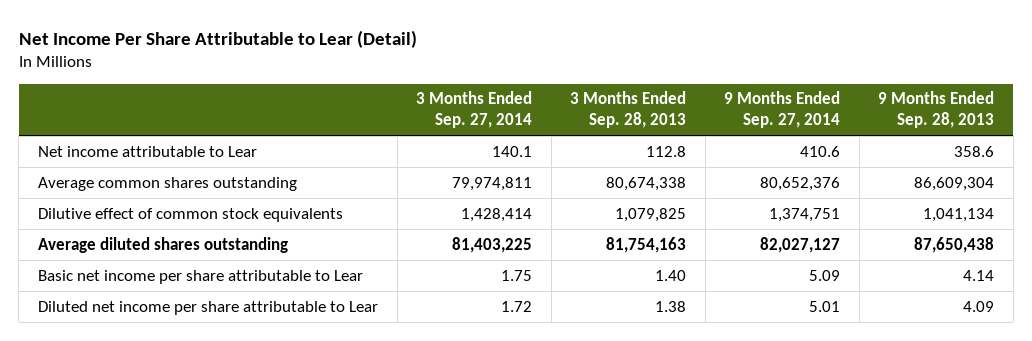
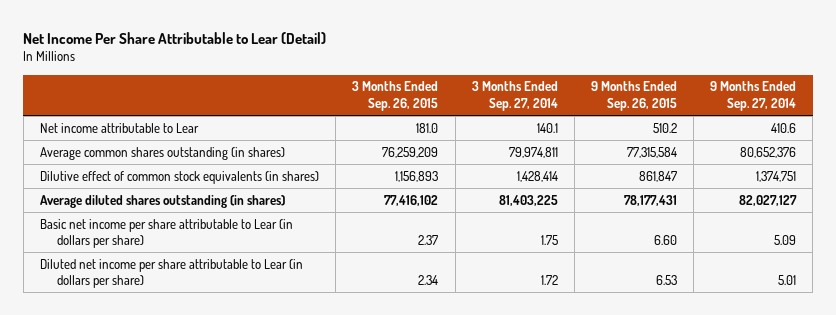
- | 3 Months Ended Sep. 27, 2014 | 3 Months Ended Sep. 28, 2013 | 9 Months Ended Sep. 27, 2014 | 9 Months Ended Sep. 28, 2013
+ | 3 Months Ended Sep. 26, 2015 | 3 Months Ended Sep. 27, 2014 | 9 Months Ended Sep. 26, 2015 | 9 Months Ended Sep. 27, 2014
- Average common shares outstanding | 79,974,811 | 80,674,338 | 80,652,376 | 86,609,304
- Dilutive effect of common stock equivalents | 1,428,414 | 1,079,825 | 1,374,751 | 1,041,134
- Average diluted shares outstanding | 81,403,225 | 81,754,163 | 82,027,127 | 87,650,438
- Basic net income per share attributable to Lear | 1.75 | 1.40 | 5.09 | 4.14
- Diluted net income per share attributable to Lear | 1.72 | 1.38 | 5.01 | 4.09
+ Average common shares outstanding (in shares) | 76,259,209 | 79,974,811 | 77,315,584 | 80,652,376
+ Dilutive effect of common stock equivalents (in shares) | 1,156,893 | 1,428,414 | 861,847 | 1,374,751
+ Average diluted shares outstanding (in shares) | 77,416,102 | 81,403,225 | 78,177,431 | 82,027,127
+ Basic net income per share attributable to Lear (in dollars per share) | 2.37 | 1.75 | 6.60 | 5.09
+ Diluted net income per share attributable to Lear (in dollars per share) | 2.34 | 1.72 | 6.53 | 5.01

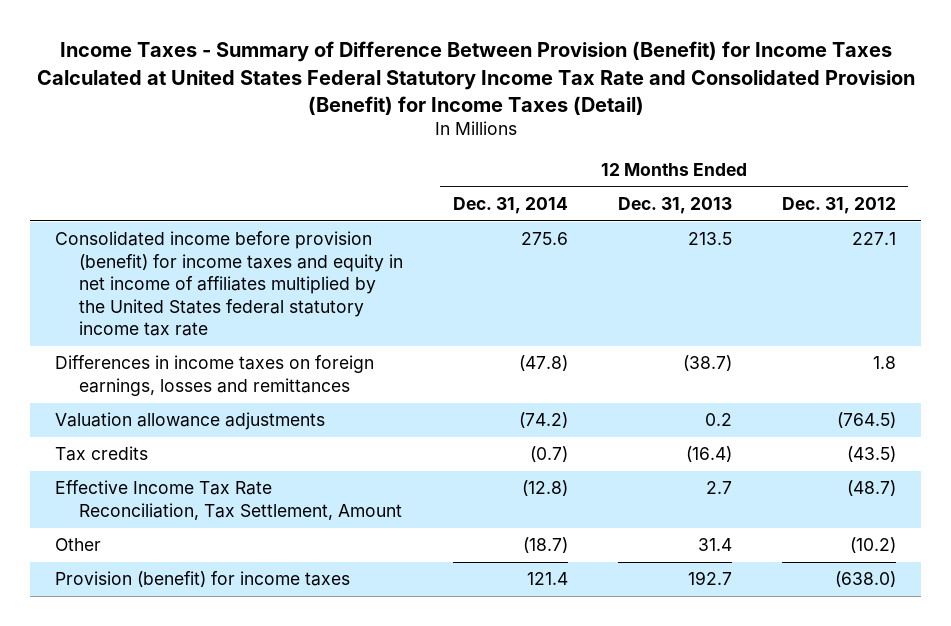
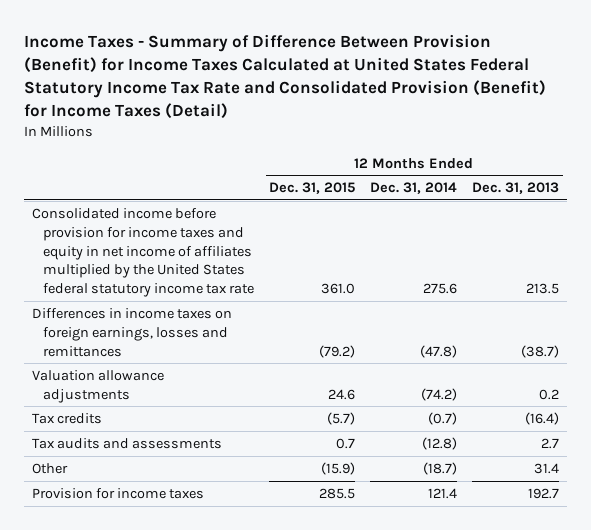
- | 12 Months Ended Dec. 31, 2014 | 12 Months Ended Dec. 31, 2013 | 12 Months Ended Dec. 31, 2012
+ | 12 Months Ended Dec. 31, 2015 | 12 Months Ended Dec. 31, 2014 | 12 Months Ended Dec. 31, 2013
- Consolidated income before provision (benefit) for income taxes and equity in net income of affiliates multiplied by the United States federal statutory income tax rate | 275.6 | 213.5 | 227.1
+ Consolidated income before provision for income taxes and equity in net income of affiliates multiplied by the United States federal statutory income tax rate | 361.0 | 275.6 | 213.5
- Effective Income Tax Rate Reconciliation, Tax Settlement, Amount | (12.8) | 2.7 | (48.7)
+ Tax audits and assessments | 0.7 | (12.8) | 2.7
- Provision (benefit) for income taxes | 121.4 | 192.7 | (638.0)
+ Provision for income taxes | 285.5 | 121.4 | 192.7

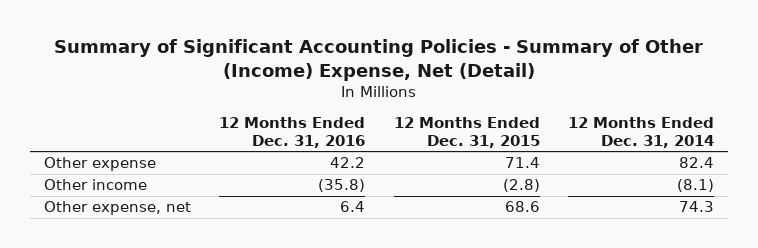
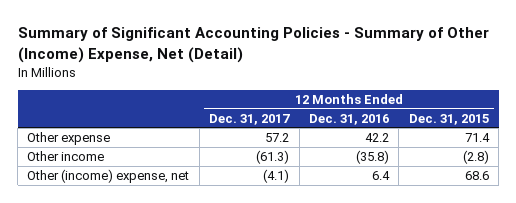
- | 12 Months Ended Dec. 31, 2016 | 12 Months Ended Dec. 31, 2015 | 12 Months Ended Dec. 31, 2014
+ | 12 Months Ended Dec. 31, 2017 | 12 Months Ended Dec. 31, 2016 | 12 Months Ended Dec. 31, 2015
- Other expense, net | 6.4 | 68.6 | 74.3
+ Other (income) expense, net | (4.1) | 6.4 | 68.6

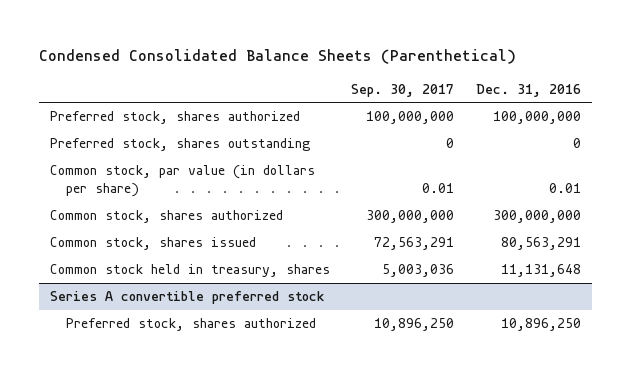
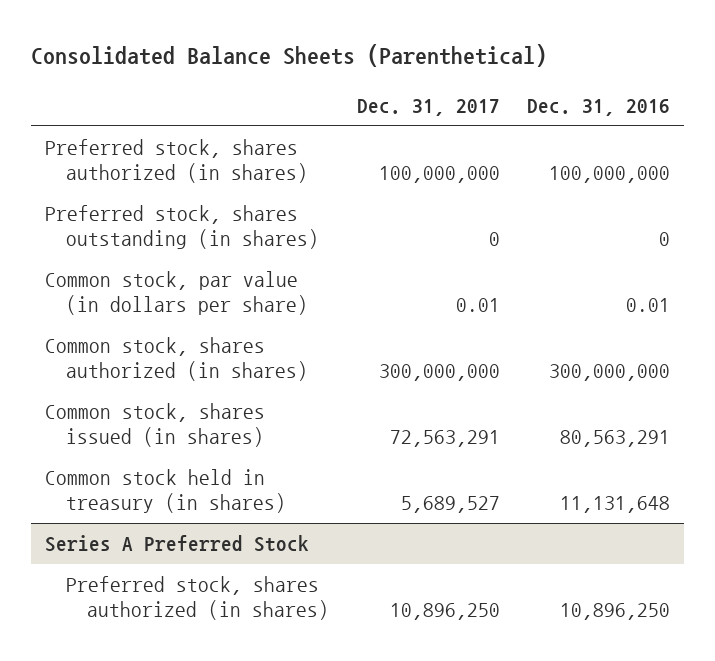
- Condensed Consolidated Balance Sheets (Parenthetical)
+ Consolidated Balance Sheets (Parenthetical)
- | Sep. 30, 2017 | Dec. 31, 2016
+ | Dec. 31, 2017 | Dec. 31, 2016
- Preferred stock, shares authorized | 100,000,000 | 100,000,000
- Preferred stock, shares outstanding | 0 | 0
+ Preferred stock, shares authorized (in shares) | 100,000,000 | 100,000,000
+ Preferred stock, shares outstanding (in shares) | 0 | 0
- Common stock, shares authorized | 300,000,000 | 300,000,000
- Common stock, shares issued | 72,563,291 | 80,563,291
- Common stock held in treasury, shares | 5,003,036 | 11,131,648
- Series A convertible preferred stock
- Preferred stock, shares authorized | 10,896,250 | 10,896,250
+ Common stock, shares authorized (in shares) | 300,000,000 | 300,000,000
+ Common stock, shares issued (in shares) | 72,563,291 | 80,563,291
+ Common stock held in treasury (in shares) | 5,689,527 | 11,131,648
+ Series A Preferred Stock
+ Preferred stock, shares authorized (in shares) | 10,896,250 | 10,896,250

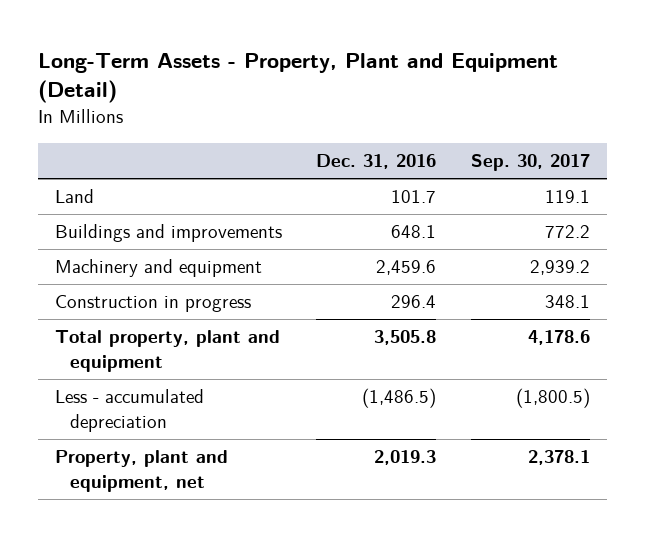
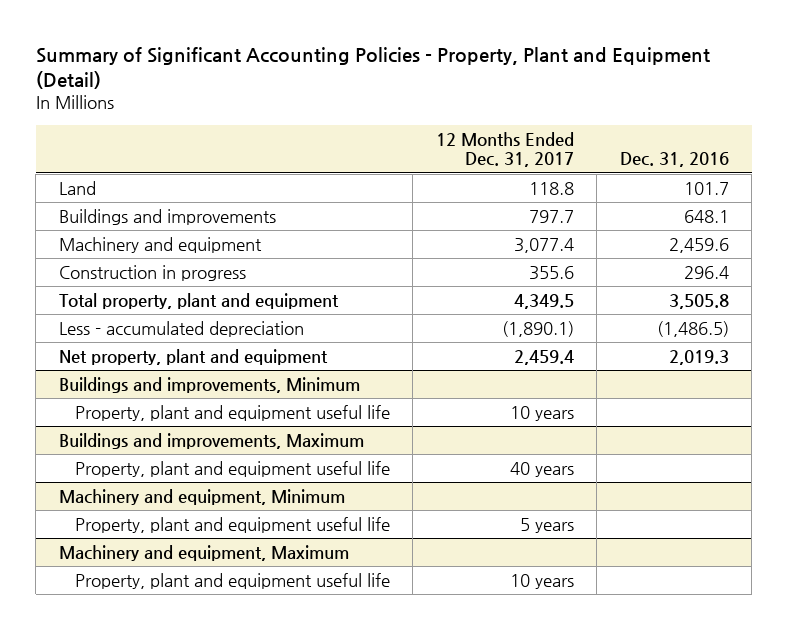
- Long-Term Assets - Property, Plant and Equipment (Detail)
+ Summary of Significant Accounting Policies - Property, Plant and Equipment (Detail)
- | Dec. 31, 2016 | Sep. 30, 2017
+ | 12 Months Ended Dec. 31, 2017 | Dec. 31, 2016
- Property, plant and equipment, net | 2,019.3 | 2,378.1
+ Net property, plant and equipment | 2,459.4 | 2,019.3
+ Buildings and improvements, Minimum
+ Property, plant and equipment useful life | 10 years |
+ Buildings and improvements, Maximum
+ Property, plant and equipment useful life | 40 years |
+ Machinery and equipment, Minimum
+ Property, plant and equipment useful life | 5 years |
+ Machinery and equipment, Maximum
+ Property, plant and equipment useful life | 10 years |

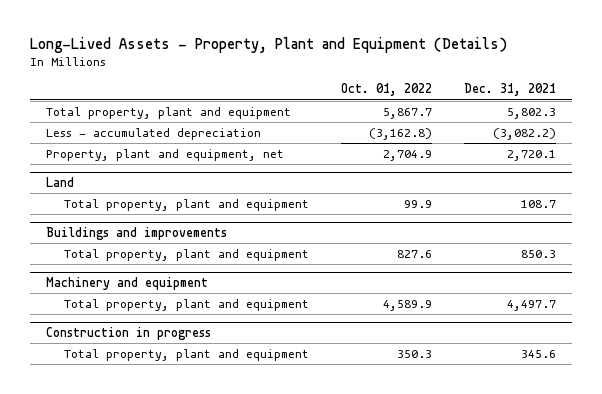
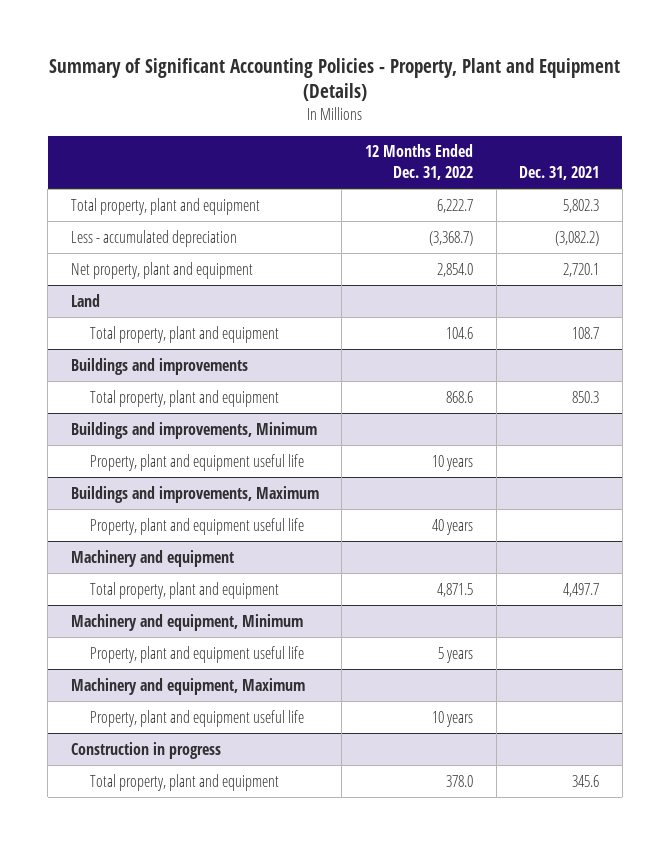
- Long-Lived Assets - Property, Plant and Equipment (Details)
+ Summary of Significant Accounting Policies - Property, Plant and Equipment (Details)
- | Oct. 01, 2022 | Dec. 31, 2021
+ | 12 Months Ended Dec. 31, 2022 | Dec. 31, 2021
- Property, plant and equipment, net | 2,704.9 | 2,720.1
+ Net property, plant and equipment | 2,854.0 | 2,720.1
+ Buildings and improvements, Minimum
+ Property, plant and equipment useful life | 10 years |
+ Buildings and improvements, Maximum
+ Property, plant and equipment useful life | 40 years |
+ Machinery and equipment, Minimum
+ Property, plant and equipment useful life | 5 years |
+ Machinery and equipment, Maximum
+ Property, plant and equipment useful life | 10 years |

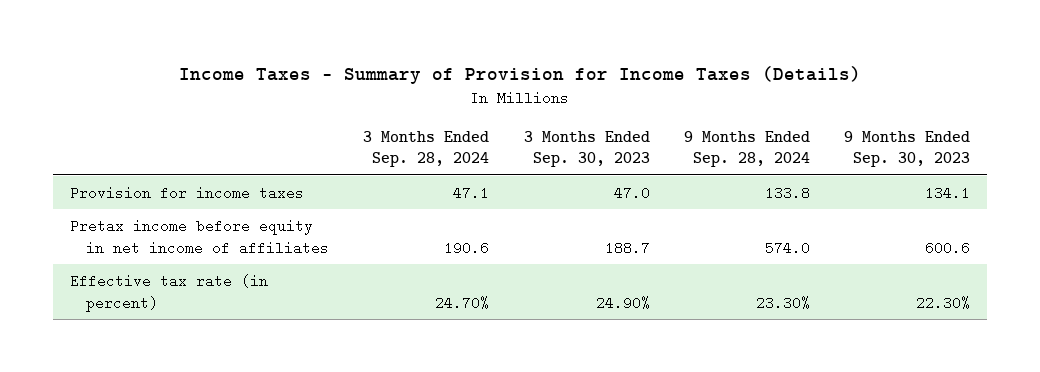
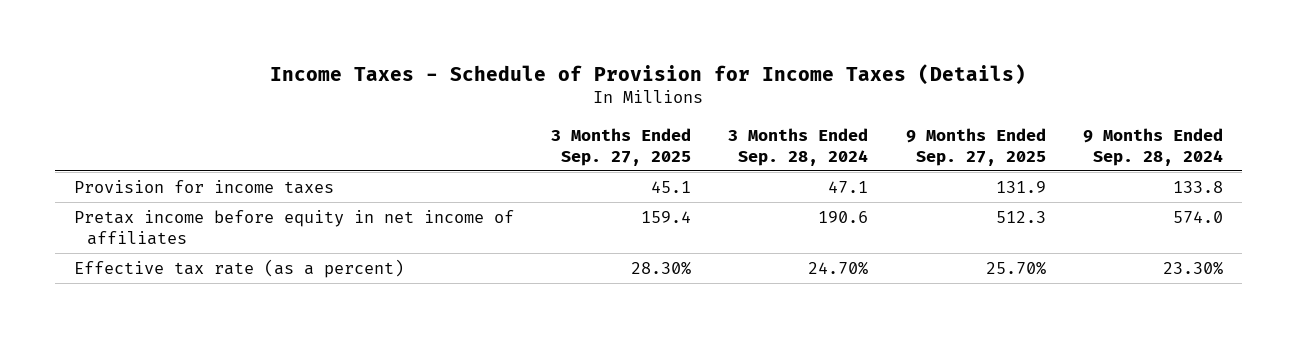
- Income Taxes - Summary of Provision for Income Taxes (Details)
+ Income Taxes - Schedule of Provision for Income Taxes (Details)
- | 3 Months Ended Sep. 28, 2024 | 3 Months Ended Sep. 30, 2023 | 9 Months Ended Sep. 28, 2024 | 9 Months Ended Sep. 30, 2023
+ | 3 Months Ended Sep. 27, 2025 | 3 Months Ended Sep. 28, 2024 | 9 Months Ended Sep. 27, 2025 | 9 Months Ended Sep. 28, 2024
- Effective tax rate (in percent) | 24.70% | 24.90% | 23.30% | 22.30%
+ Effective tax rate (as a percent) | 28.30% | 24.70% | 25.70% | 23.30%

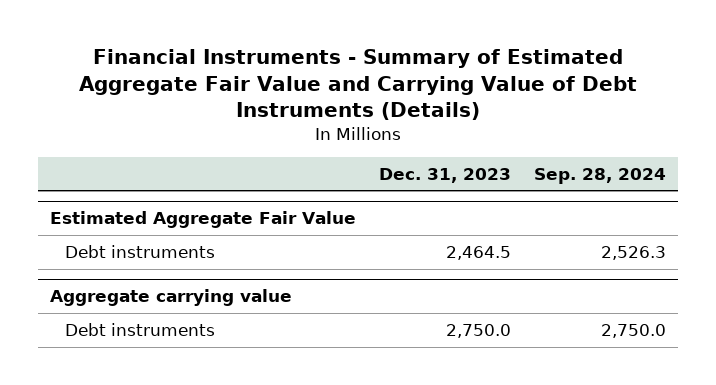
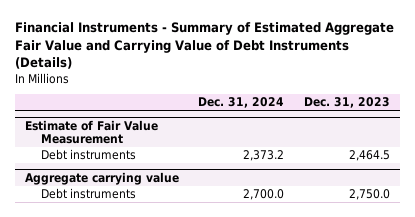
- | Dec. 31, 2023 | Sep. 28, 2024
+ | Dec. 31, 2024 | Dec. 31, 2023
- Estimated Aggregate Fair Value
+ Estimate of Fair Value Measurement

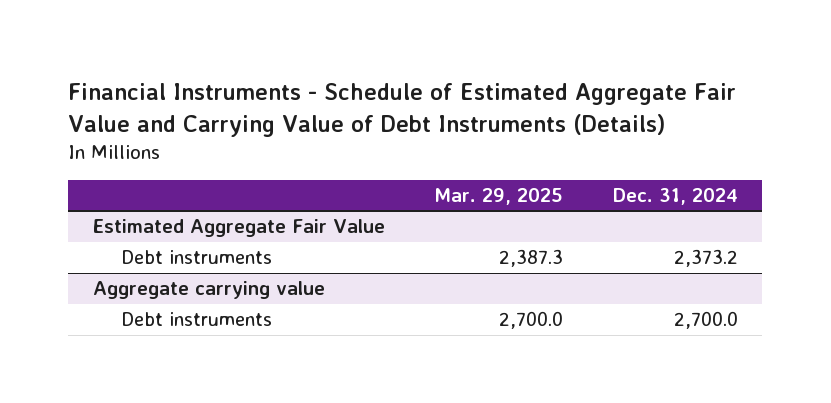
- Financial Instruments - Summary of Estimated Aggregate Fair Value and Carrying Value of Debt Instruments (Details)
+ Financial Instruments - Schedule of Estimated Aggregate Fair Value and Carrying Value of Debt Instruments (Details)
- | Dec. 31, 2024 | Dec. 31, 2023
+ | Mar. 29, 2025 | Dec. 31, 2024
- Estimate of Fair Value Measurement
+ Estimated Aggregate Fair Value

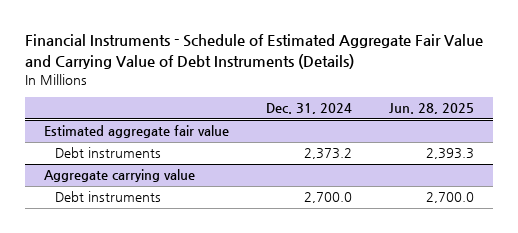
- | Mar. 29, 2025 | Dec. 31, 2024
+ | Dec. 31, 2024 | Jun. 28, 2025
- Estimated Aggregate Fair Value
+ Estimated aggregate fair value

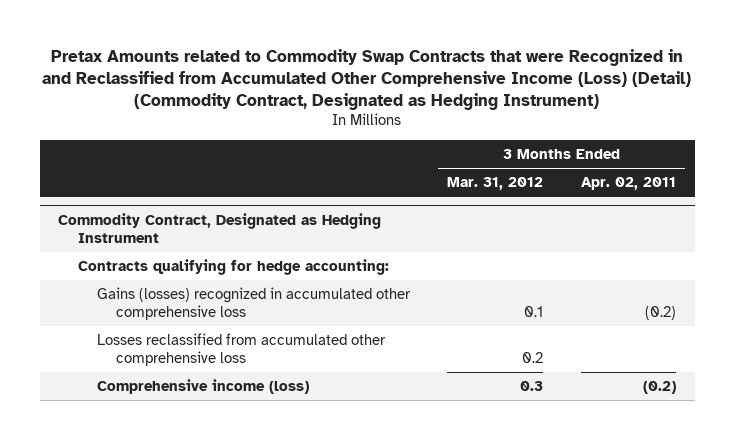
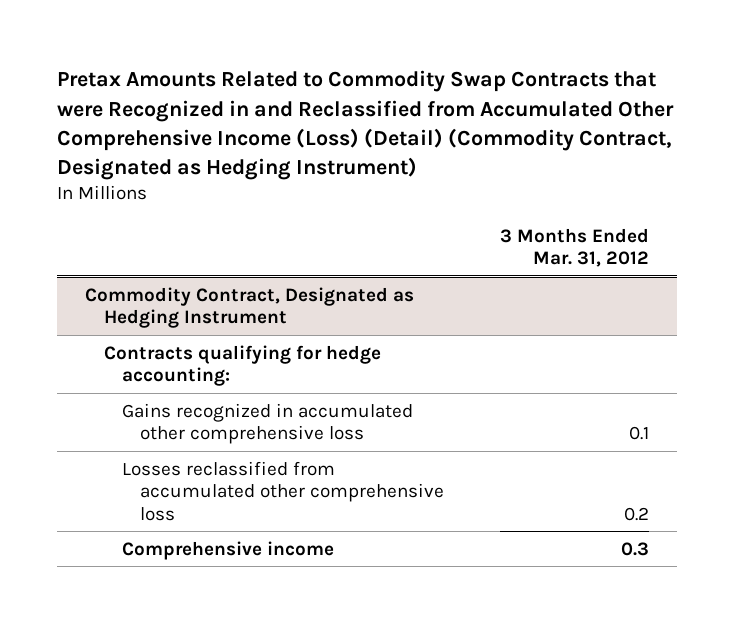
- Pretax Amounts related to Commodity Swap Contracts that were Recognized in and Reclassified from Accumulated Other Comprehensive Income (Loss) (Detail) (Commodity Contract, Designated as Hedging Instrument)
+ Pretax Amounts Related to Commodity Swap Contracts that were Recognized in and Reclassified from Accumulated Other Comprehensive Income (Loss) (Detail) (Commodity Contract, Designated as Hedging Instrument)
- | 3 Months Ended Mar. 31, 2012 | 3 Months Ended Apr. 02, 2011
+ | 3 Months Ended Mar. 31, 2012
@ Commodity Contract, Designated as Hedging Instrument
- Gains (losses) recognized in accumulated other comprehensive loss | 0.1 | (0.2)
+ Gains recognized in accumulated other comprehensive loss | 0.1
- Comprehensive income (loss) | 0.3 | (0.2)
+ Comprehensive income | 0.3

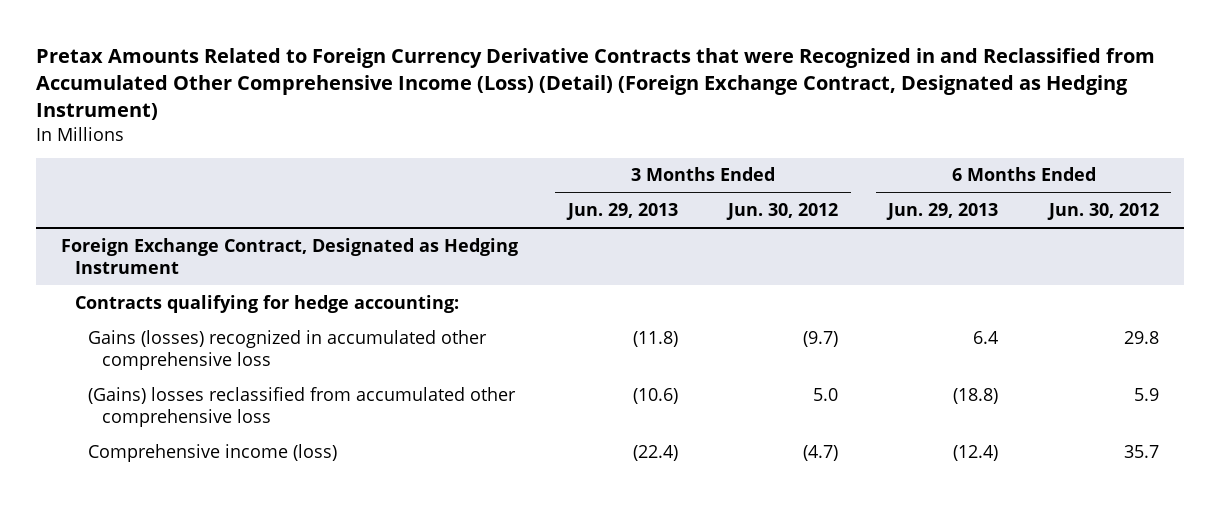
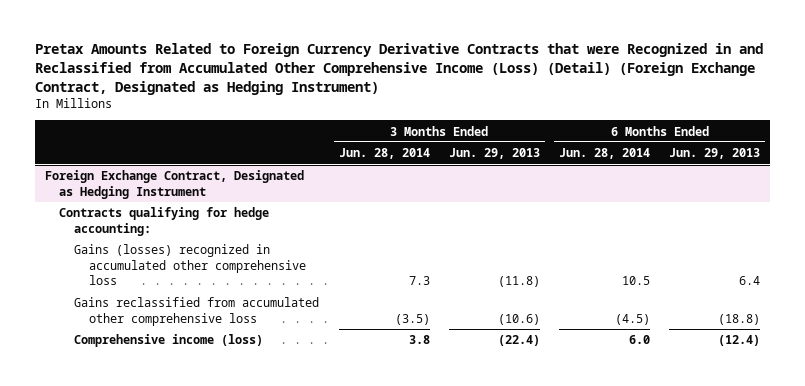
- | 3 Months Ended Jun. 29, 2013 | 3 Months Ended Jun. 30, 2012 | 6 Months Ended Jun. 29, 2013 | 6 Months Ended Jun. 30, 2012
+ | 3 Months Ended Jun. 28, 2014 | 3 Months Ended Jun. 29, 2013 | 6 Months Ended Jun. 28, 2014 | 6 Months Ended Jun. 29, 2013
@ Foreign Exchange Contract, Designated as Hedging Instrument
- (Gains) losses reclassified from accumulated other comprehensive loss | (10.6) | 5.0 | (18.8) | 5.9
+ Gains reclassified from accumulated other comprehensive loss | (3.5) | (10.6) | (4.5) | (18.8)

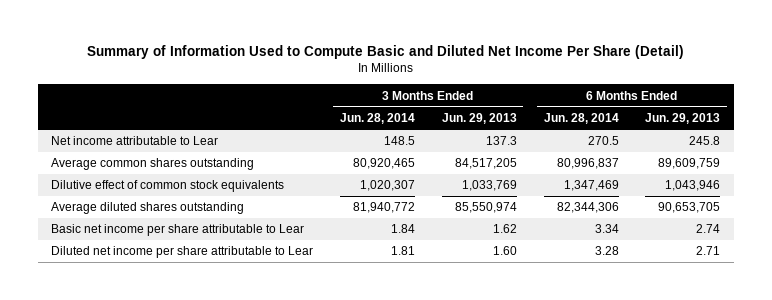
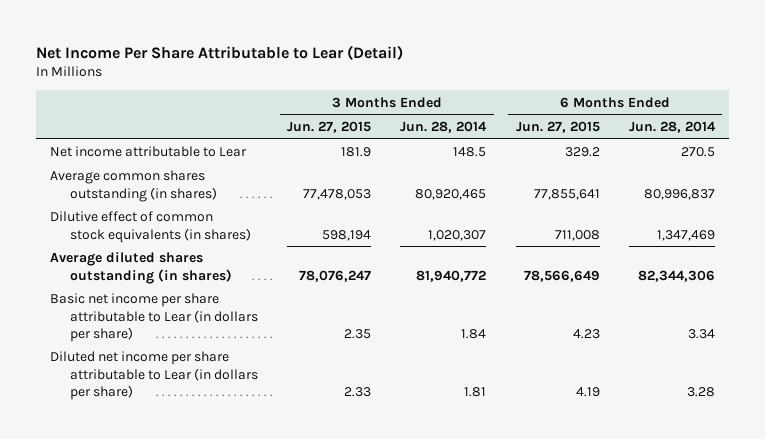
- Summary of Information Used to Compute Basic and Diluted Net Income Per Share (Detail)
+ Net Income Per Share Attributable to Lear (Detail)
- | 3 Months Ended Jun. 28, 2014 | 3 Months Ended Jun. 29, 2013 | 6 Months Ended Jun. 28, 2014 | 6 Months Ended Jun. 29, 2013
+ | 3 Months Ended Jun. 27, 2015 | 3 Months Ended Jun. 28, 2014 | 6 Months Ended Jun. 27, 2015 | 6 Months Ended Jun. 28, 2014
- Average common shares outstanding | 80,920,465 | 84,517,205 | 80,996,837 | 89,609,759
- Dilutive effect of common stock equivalents | 1,020,307 | 1,033,769 | 1,347,469 | 1,043,946
- Average diluted shares outstanding | 81,940,772 | 85,550,974 | 82,344,306 | 90,653,705
- Basic net income per share attributable to Lear | 1.84 | 1.62 | 3.34 | 2.74
- Diluted net income per share attributable to Lear | 1.81 | 1.60 | 3.28 | 2.71
+ Average common shares outstanding (in shares) | 77,478,053 | 80,920,465 | 77,855,641 | 80,996,837
+ Dilutive effect of common stock equivalents (in shares) | 598,194 | 1,020,307 | 711,008 | 1,347,469
+ Average diluted shares outstanding (in shares) | 78,076,247 | 81,940,772 | 78,566,649 | 82,344,306
+ Basic net income per share attributable to Lear (in dollars per share) | 2.35 | 1.84 | 4.23 | 3.34
+ Diluted net income per share attributable to Lear (in dollars per share) | 2.33 | 1.81 | 4.19 | 3.28

